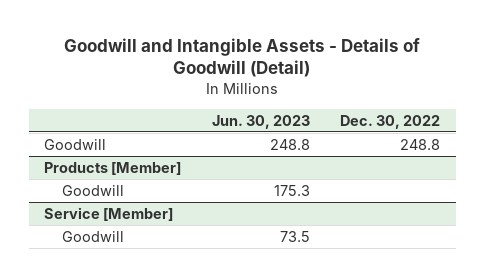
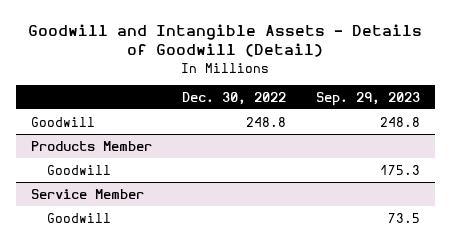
- | Jun. 30, 2023 | Dec. 30, 2022
+ | Dec. 30, 2022 | Sep. 29, 2023
- Products [Member]
+ Products Member
- Service [Member]
+ Service Member

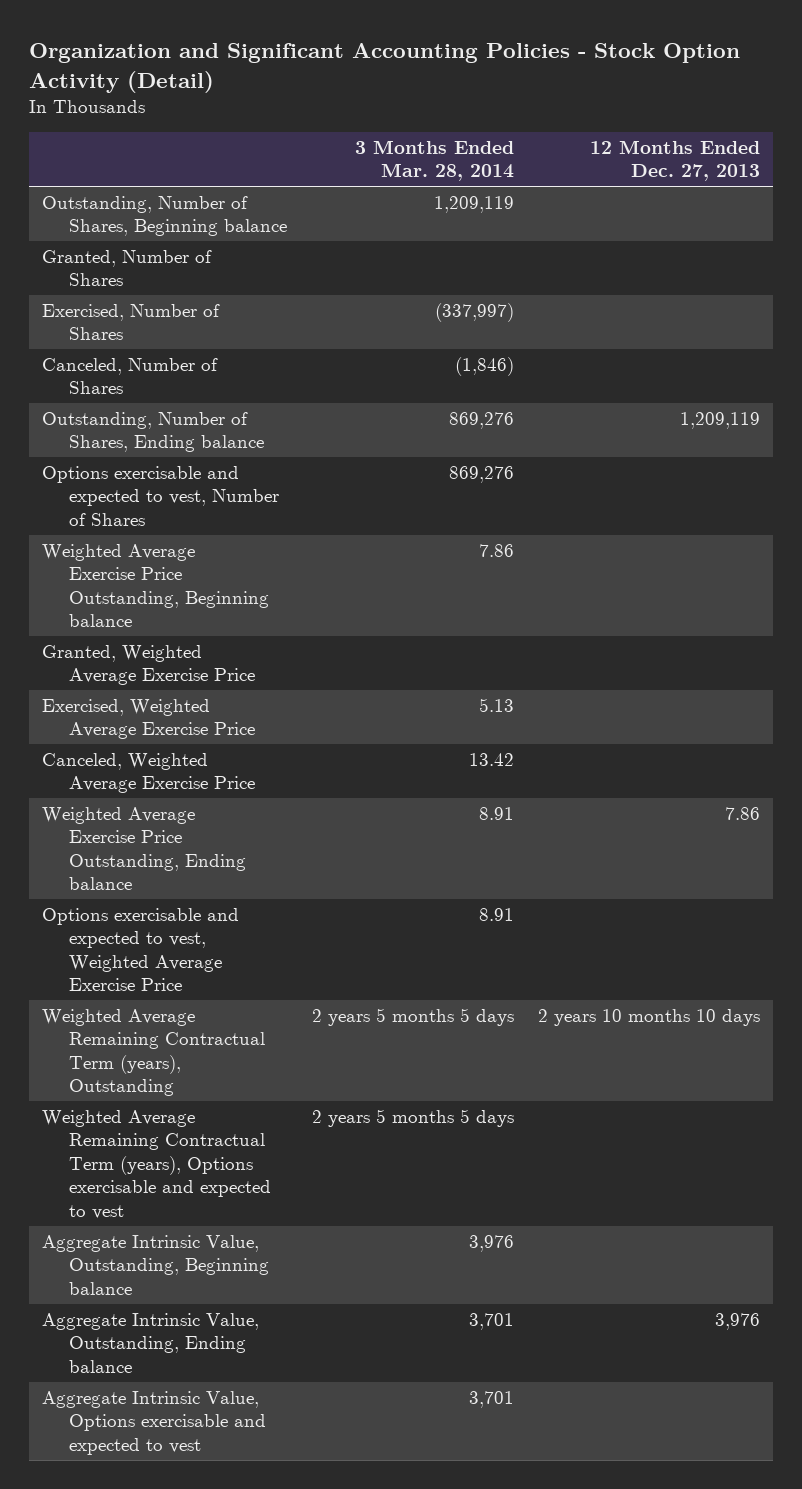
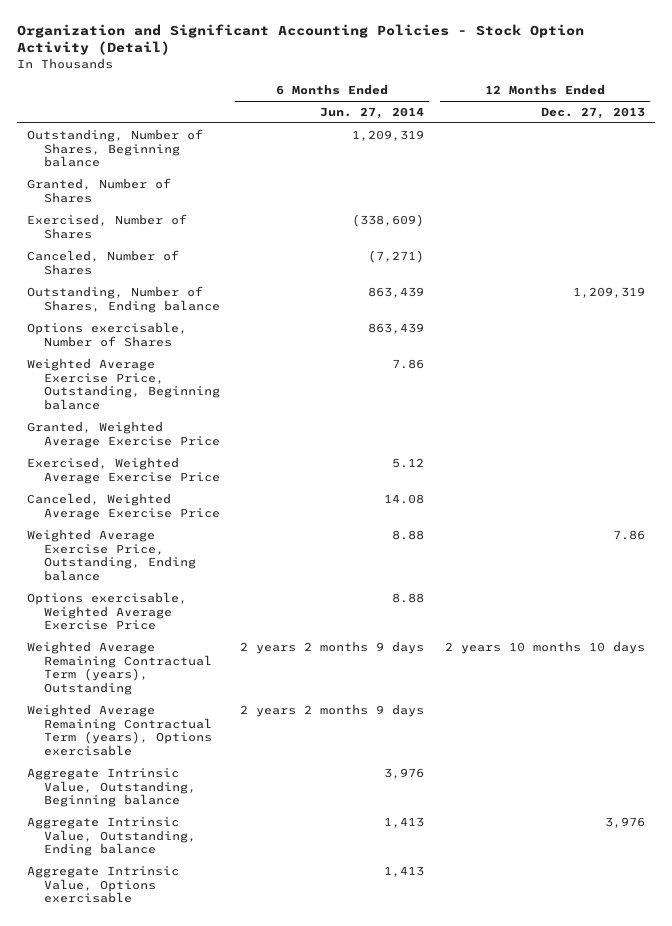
- | 3 Months Ended Mar. 28, 2014 | 12 Months Ended Dec. 27, 2013
+ | 6 Months Ended Jun. 27, 2014 | 12 Months Ended Dec. 27, 2013
- Outstanding, Number of Shares, Ending balance | 869,276 | 1,209,119
- Options exercisable and expected to vest, Number of Shares | 869,276 |
- Weighted Average Exercise Price Outstanding, Beginning balance | 7.86 |
+ Outstanding, Number of Shares, Ending balance | 863,439 | 1,209,319
+ Options exercisable, Number of Shares | 863,439 |
+ Weighted Average Exercise Price, Outstanding, Beginning balance | 7.86 |
- Weighted Average Exercise Price Outstanding, Ending balance | 8.91 | 7.86
- Options exercisable and expected to vest, Weighted Average Exercise Price | 8.91 |
+ Weighted Average Exercise Price, Outstanding, Ending balance | 8.88 | 7.86
+ Options exercisable, Weighted Average Exercise Price | 8.88 |
- Weighted Average Remaining Contractual Term (years), Options exercisable and expected to vest | 2 years 5 months 5 days |
+ Weighted Average Remaining Contractual Term (years), Options exercisable | 2 years 2 months 9 days |
- Aggregate Intrinsic Value, Options exercisable and expected to vest | 3,701 |
+ Aggregate Intrinsic Value, Options exercisable | 1,413 |

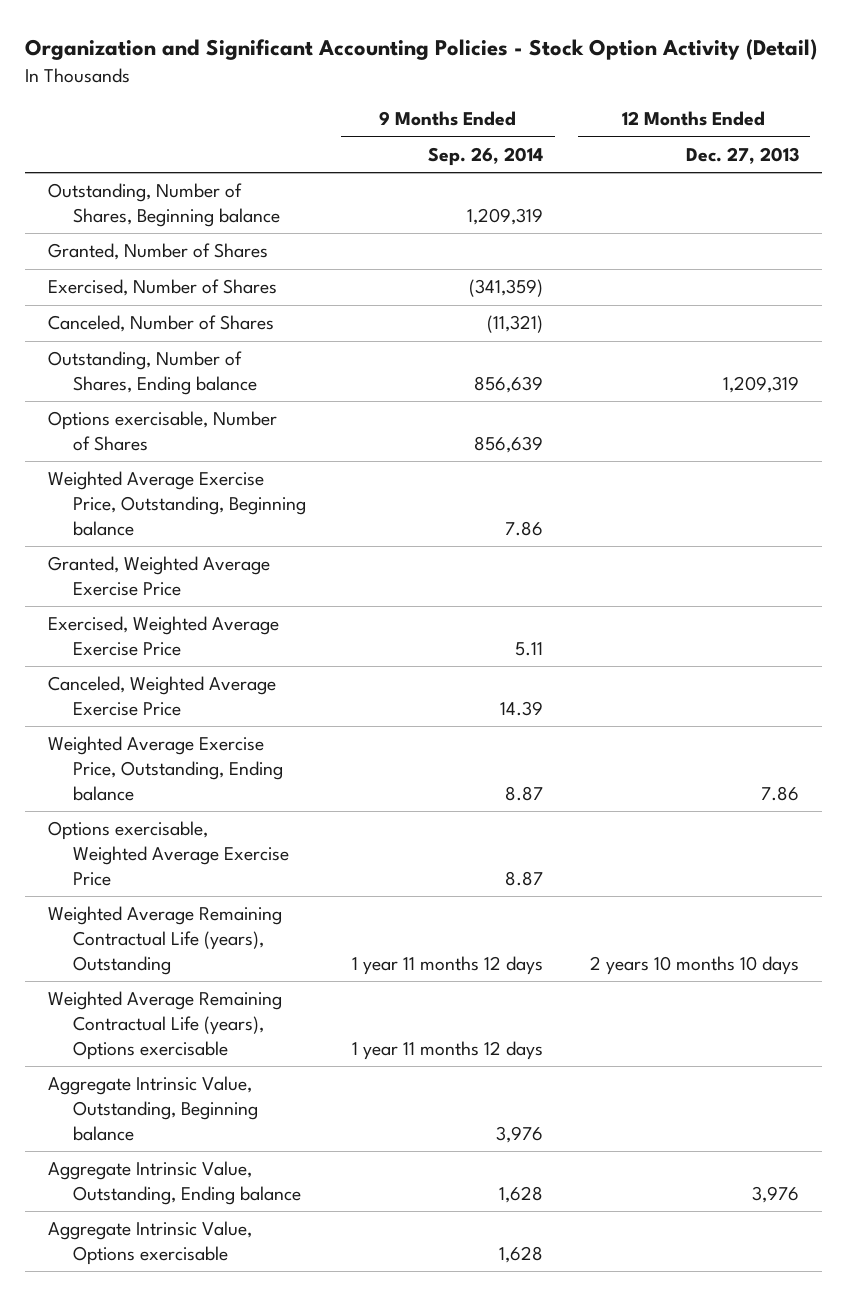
- | 6 Months Ended Jun. 27, 2014 | 12 Months Ended Dec. 27, 2013
+ | 9 Months Ended Sep. 26, 2014 | 12 Months Ended Dec. 27, 2013
- Weighted Average Remaining Contractual Term (years), Outstanding | 2 years 2 months 9 days | 2 years 10 months 10 days
- Weighted Average Remaining Contractual Term (years), Options exercisable | 2 years 2 months 9 days |
+ Weighted Average Remaining Contractual Life (years), Outstanding | 1 year 11 months 12 days | 2 years 10 months 10 days
+ Weighted Average Remaining Contractual Life (years), Options exercisable | 1 year 11 months 12 days |

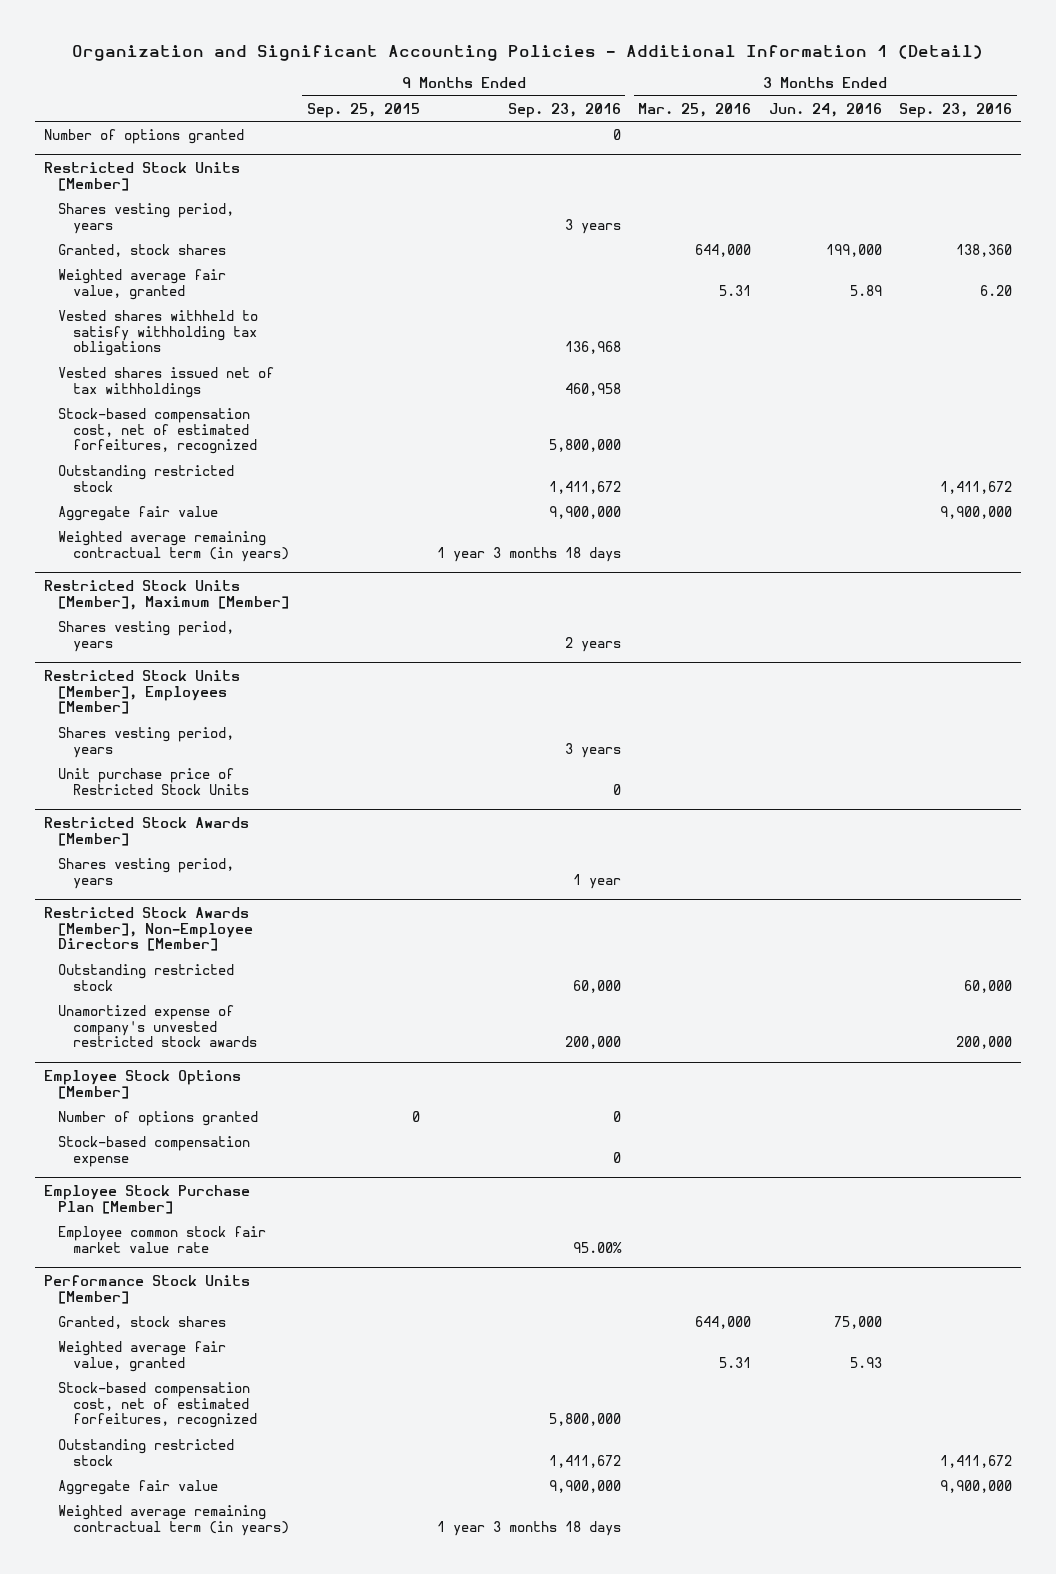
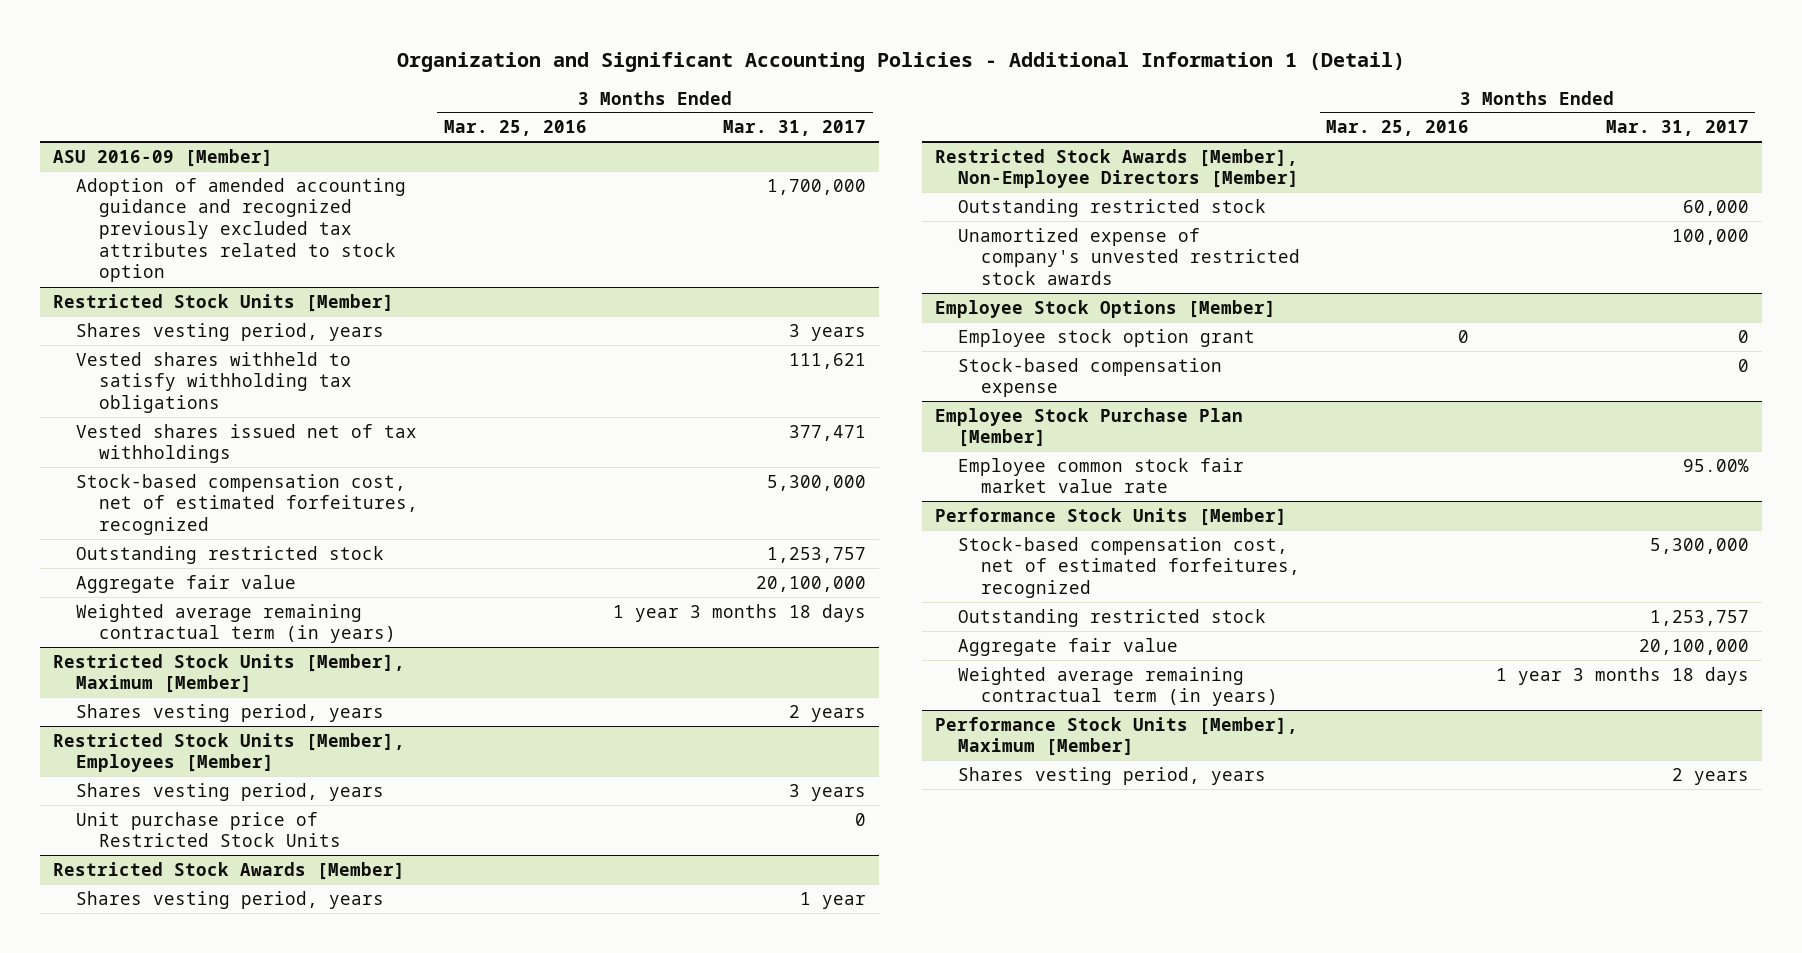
- | 9 Months Ended Sep. 25, 2015 | 9 Months Ended Sep. 23, 2016 | 3 Months Ended Mar. 25, 2016 | 3 Months Ended Jun. 24, 2016 | 3 Months Ended Sep. 23, 2016
+ | 3 Months Ended Mar. 25, 2016 | 3 Months Ended Mar. 31, 2017
- Number of options granted | | 0 | | |
+ ASU 2016-09 [Member]
+ Adoption of amended accounting guidance and recognized previously excluded tax attributes related to stock option | | 1,700,000
@ Restricted Stock Units [Member]
- Granted, stock shares | | | 644,000 | 199,000 | 138,360
- Weighted average fair value, granted | | | 5.31 | 5.89 | 6.20
@ Employee Stock Options [Member]
- Number of options granted | 0 | 0 | | |
+ Employee stock option grant | 0 | 0
@ Performance Stock Units [Member]
- Granted, stock shares | | | 644,000 | 75,000 |
- Weighted average fair value, granted | | | 5.31 | 5.93 |
+ Performance Stock Units [Member], Maximum [Member]
+ Shares vesting period, years | | 2 years

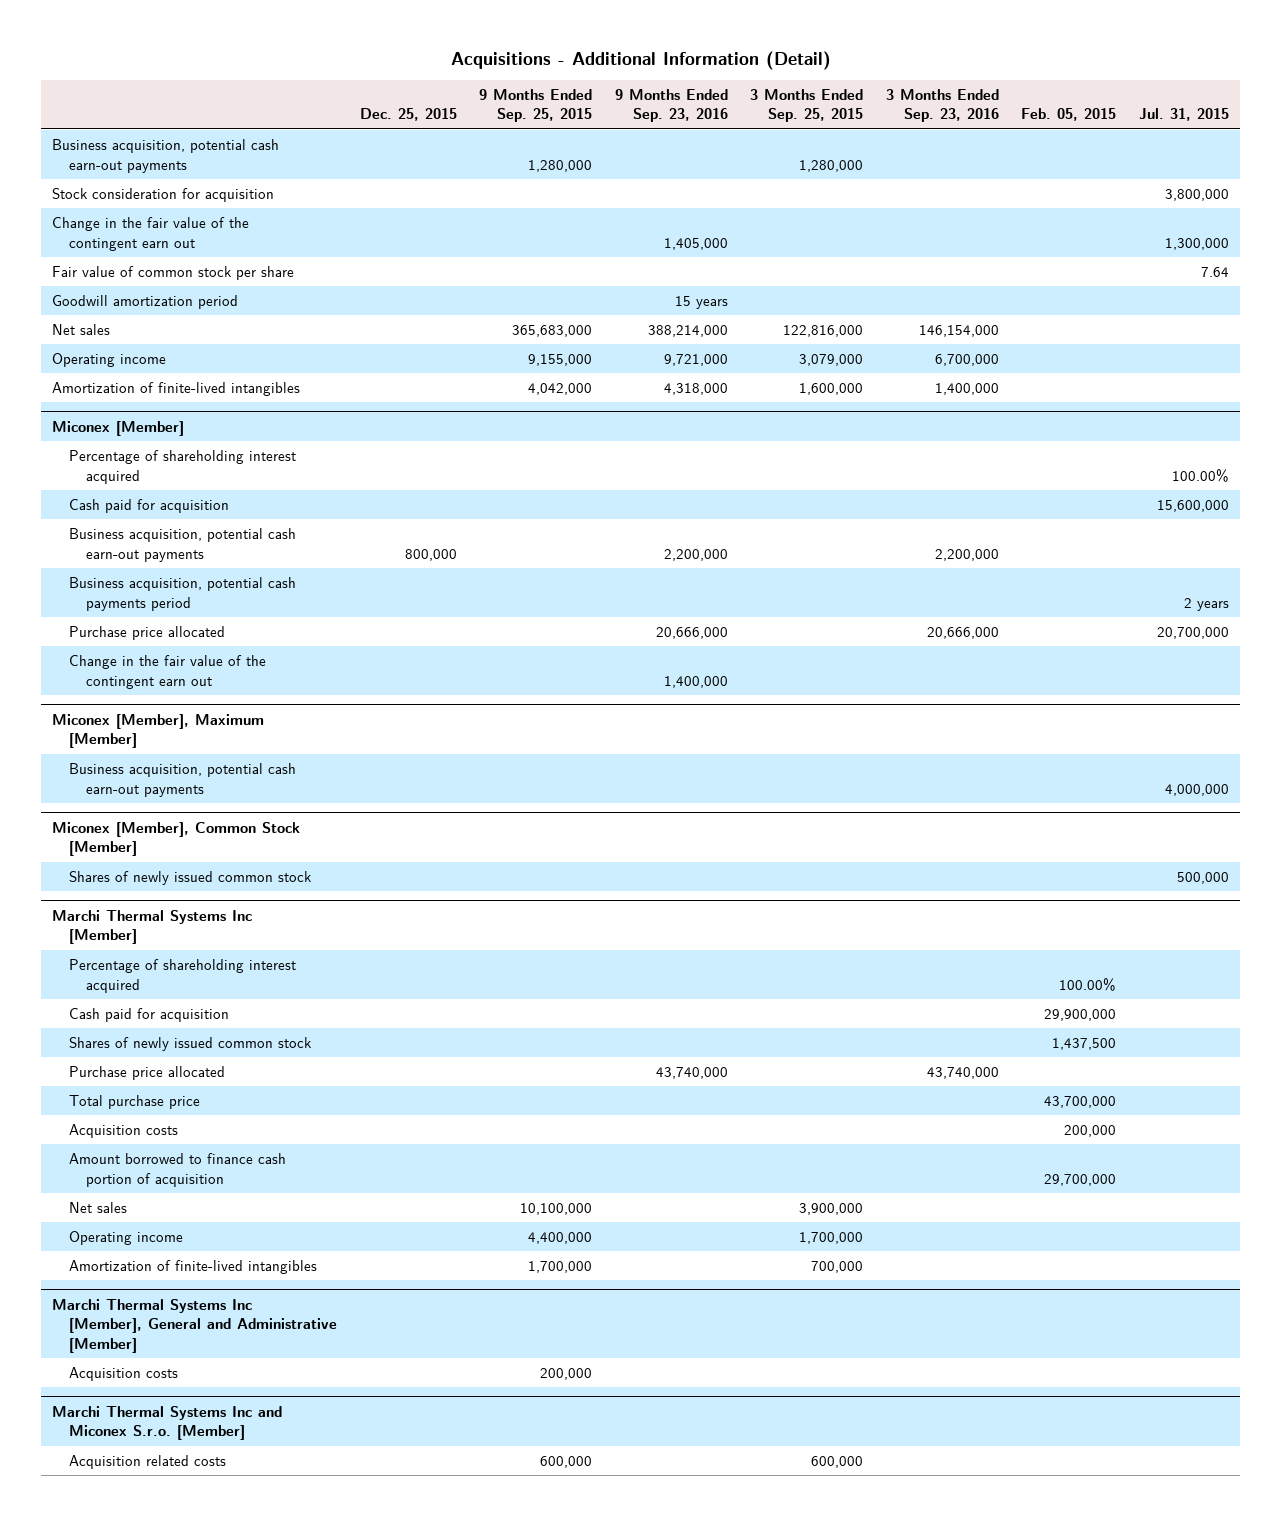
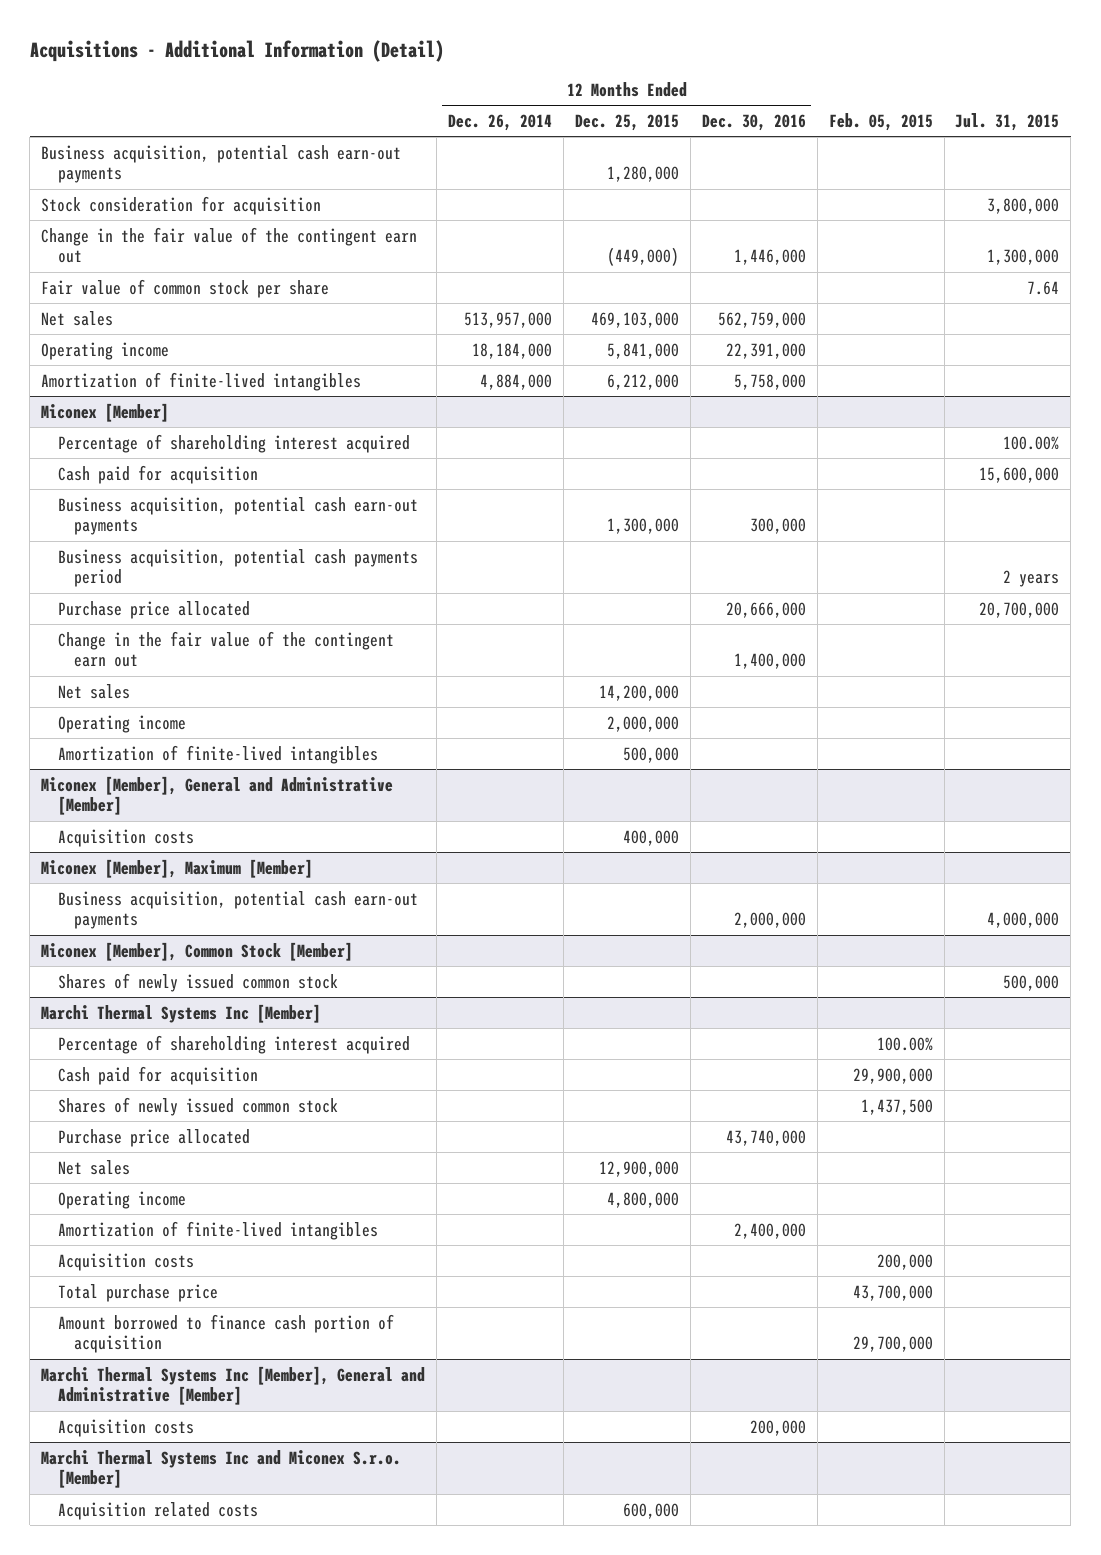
- | Dec. 25, 2015 | 9 Months Ended Sep. 25, 2015 | 9 Months Ended Sep. 23, 2016 | 3 Months Ended Sep. 25, 2015 | 3 Months Ended Sep. 23, 2016 | Feb. 05, 2015 | Jul. 31, 2015
+ | 12 Months Ended Dec. 26, 2014 | 12 Months Ended Dec. 25, 2015 | 12 Months Ended Dec. 30, 2016 | Feb. 05, 2015 | Jul. 31, 2015
- Goodwill amortization period | | | 15 years | | | |
@ Miconex [Member]
+ Net sales | | 14,200,000 | | |
+ Operating income | | 2,000,000 | | |
+ Amortization of finite-lived intangibles | | 500,000 | | |
+ Miconex [Member], General and Administrative [Member]
+ Acquisition costs | | 400,000 | | |
@ Marchi Thermal Systems Inc [Member]
moved down: Acquisition costs | | | | 200,000 |
moved down: Total purchase price | | | | 43,700,000 |
moved down: Amount borrowed to finance cash portion of acquisition | | | | 29,700,000 |

